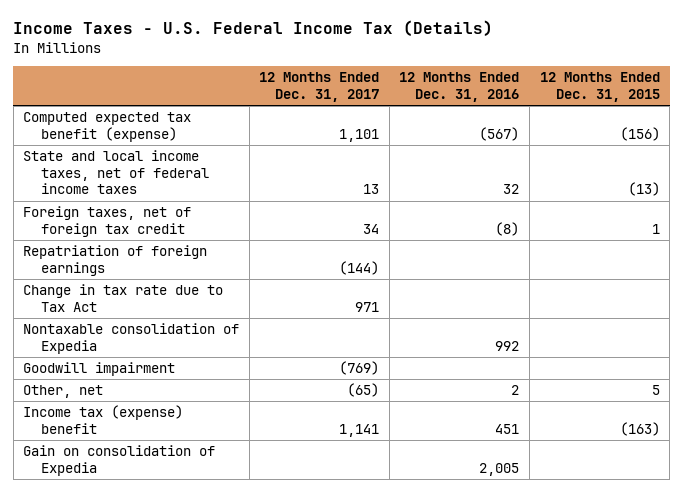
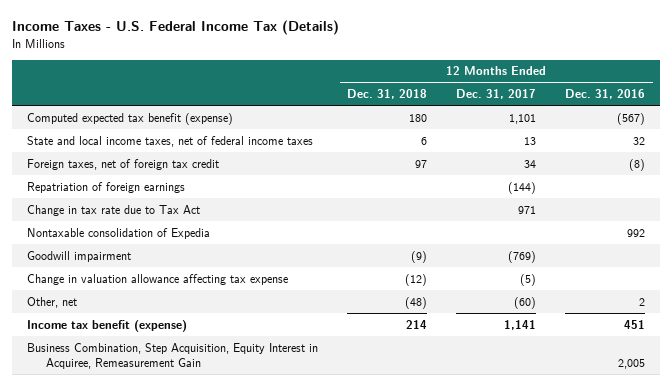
- | 12 Months Ended Dec. 31, 2017 | 12 Months Ended Dec. 31, 2016 | 12 Months Ended Dec. 31, 2015
+ | 12 Months Ended Dec. 31, 2018 | 12 Months Ended Dec. 31, 2017 | 12 Months Ended Dec. 31, 2016
- Other, net | (65) | 2 | 5
- Income tax (expense) benefit | 1,141 | 451 | (163)
- Gain on consolidation of Expedia | | 2,005 |
+ Change in valuation allowance affecting tax expense | (12) | (5) |
+ Other, net | (48) | (60) | 2
+ Income tax benefit (expense) | 214 | 1,141 | 451
+ Business Combination, Step Acquisition, Equity Interest in Acquiree, Remeasurement Gain | | | 2,005

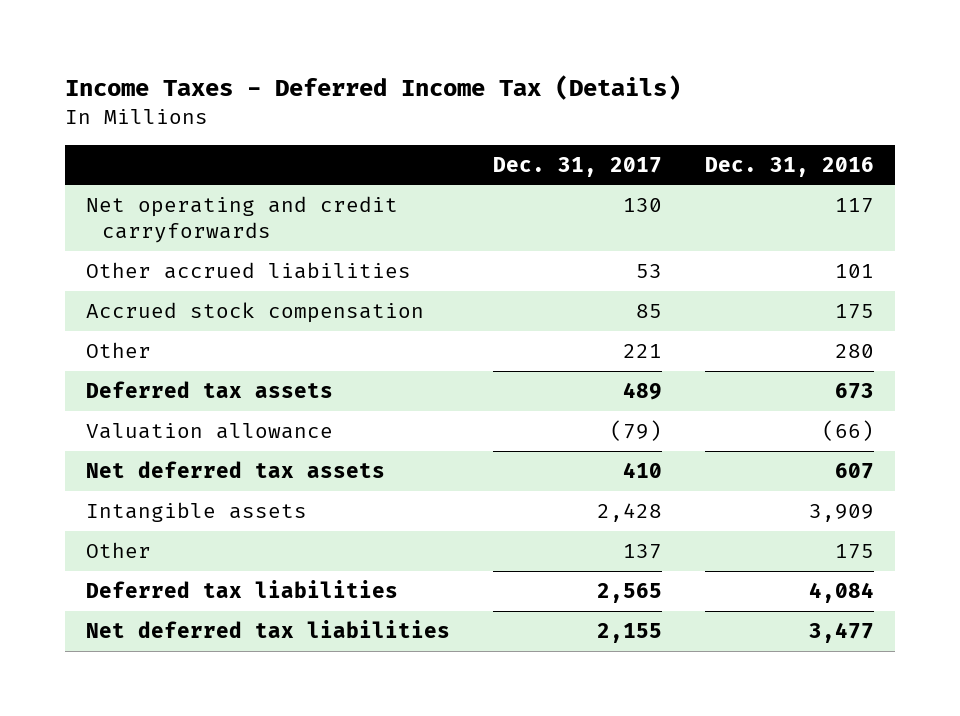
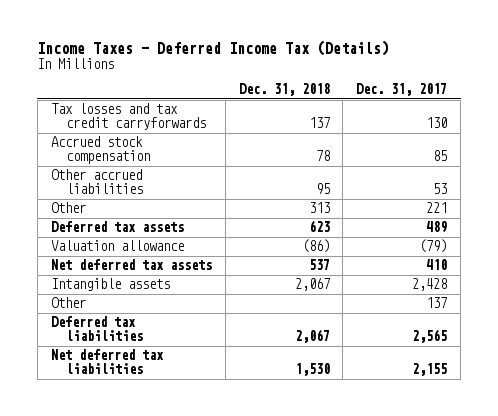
- | Dec. 31, 2017 | Dec. 31, 2016
+ | Dec. 31, 2018 | Dec. 31, 2017
- Net operating and credit carryforwards | 130 | 117
+ Tax losses and tax credit carryforwards | 137 | 130
moved down: Other accrued liabilities | 95 | 53

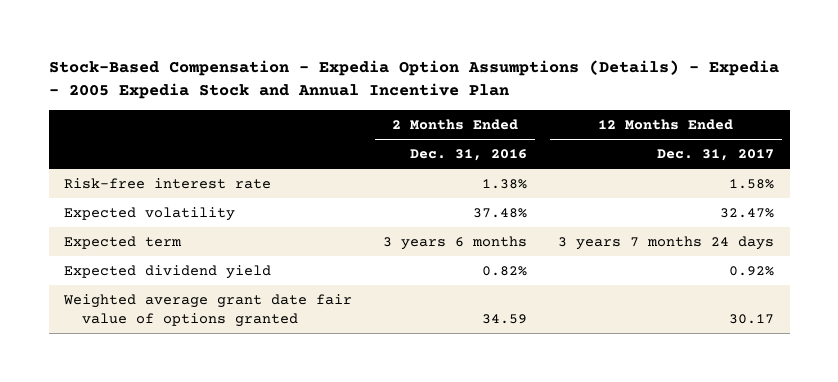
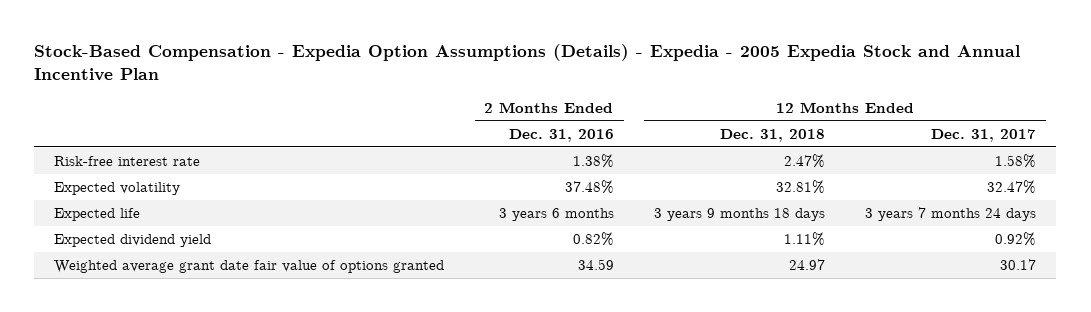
- | 2 Months Ended Dec. 31, 2016 | 12 Months Ended Dec. 31, 2017
+ | 2 Months Ended Dec. 31, 2016 | 12 Months Ended Dec. 31, 2018 | 12 Months Ended Dec. 31, 2017
- Expected term | 3 years 6 months | 3 years 7 months 24 days
+ Expected life | 3 years 6 months | 3 years 9 months 18 days | 3 years 7 months 24 days

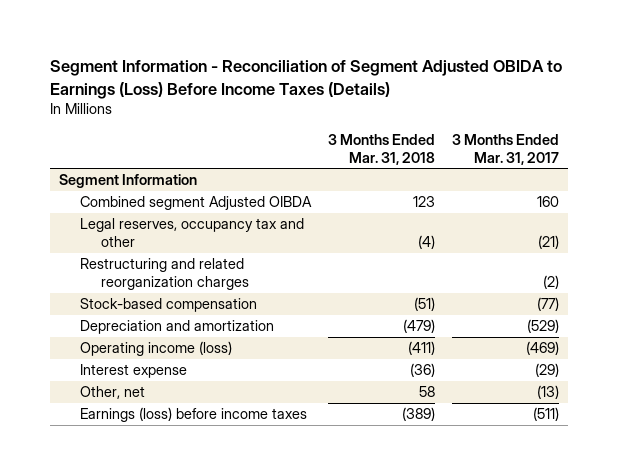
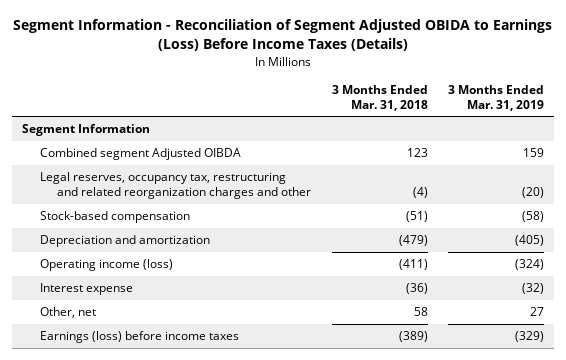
- | 3 Months Ended Mar. 31, 2018 | 3 Months Ended Mar. 31, 2017
+ | 3 Months Ended Mar. 31, 2018 | 3 Months Ended Mar. 31, 2019
- Legal reserves, occupancy tax and other | (4) | (21)
- Restructuring and related reorganization charges | | (2)
+ Legal reserves, occupancy tax, restructuring and related reorganization charges and other | (4) | (20)

